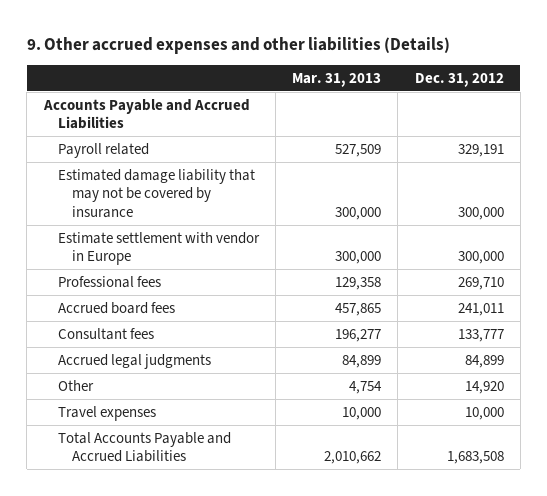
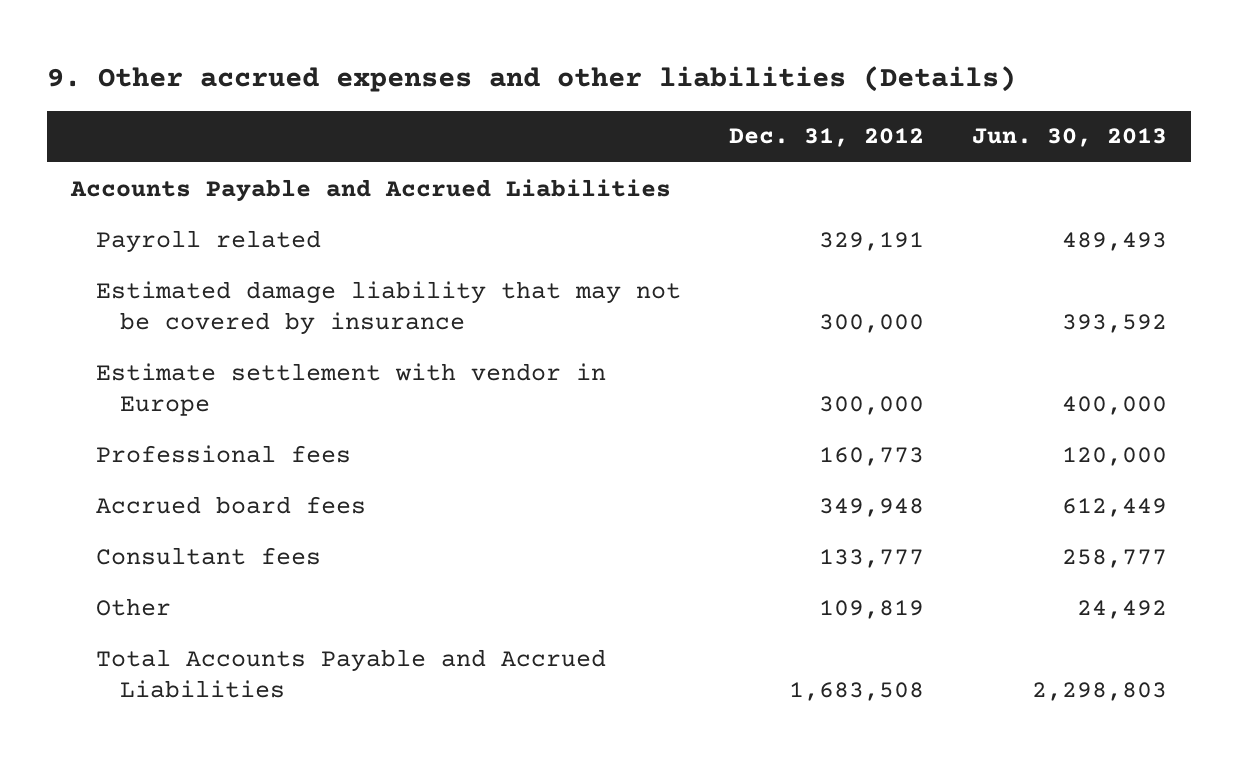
- | Mar. 31, 2013 | Dec. 31, 2012
+ | Dec. 31, 2012 | Jun. 30, 2013
- Professional fees | 129,358 | 269,710
- Accrued board fees | 457,865 | 241,011
+ Professional fees | 160,773 | 120,000
+ Accrued board fees | 349,948 | 612,449
- Accrued legal judgments | 84,899 | 84,899
- Other | 4,754 | 14,920
- Travel expenses | 10,000 | 10,000
+ Other | 109,819 | 24,492

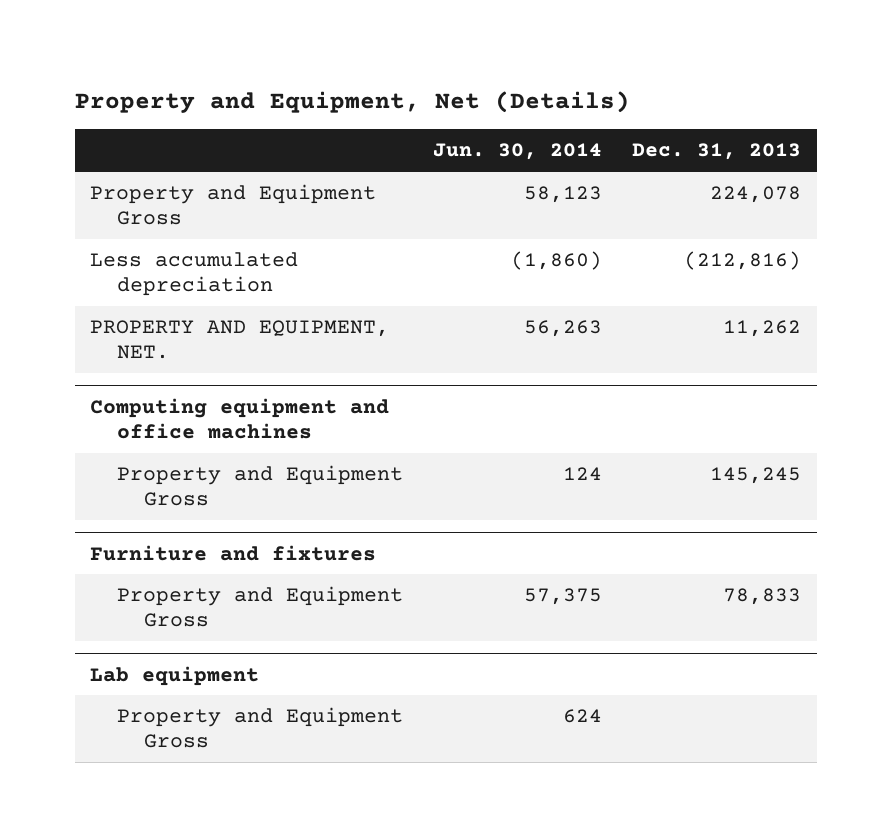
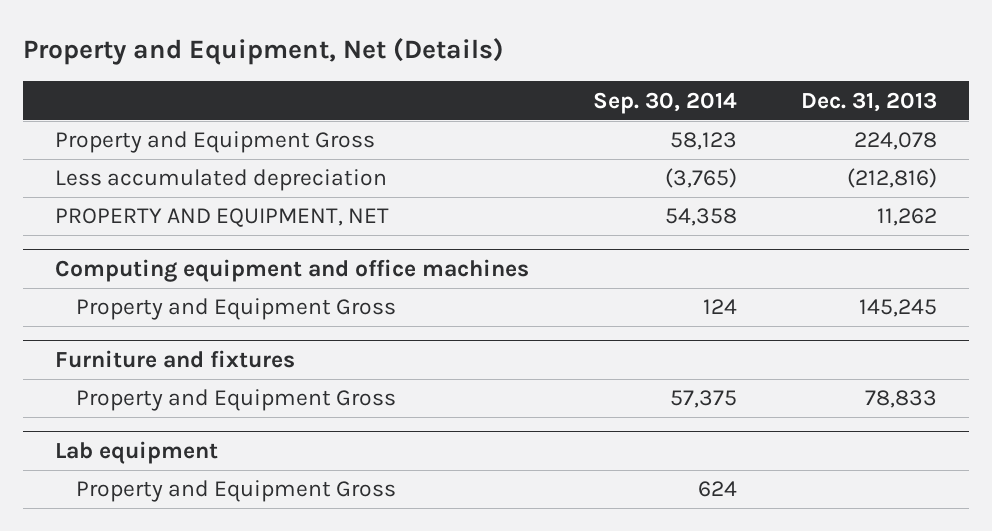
- | Jun. 30, 2014 | Dec. 31, 2013
+ | Sep. 30, 2014 | Dec. 31, 2013
- PROPERTY AND EQUIPMENT, NET. | 56,263 | 11,262
+ PROPERTY AND EQUIPMENT, NET | 54,358 | 11,262

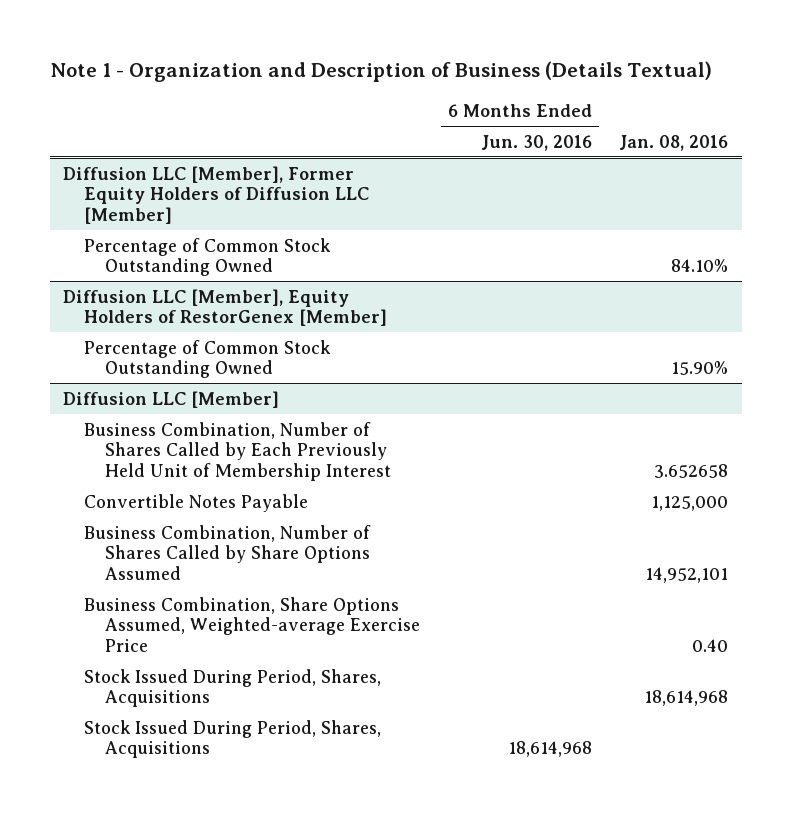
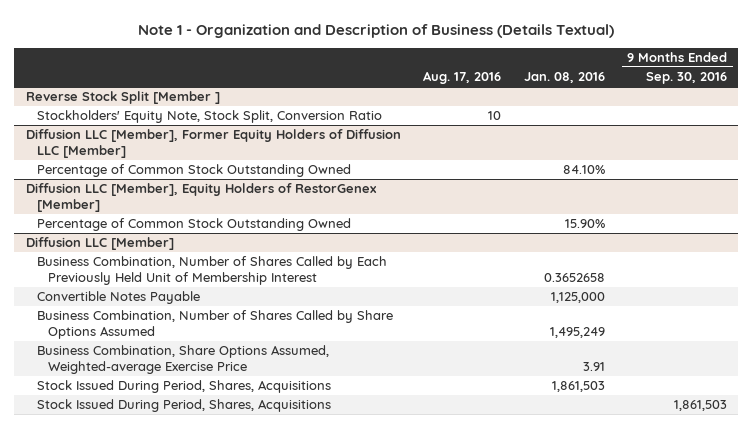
- | 6 Months Ended Jun. 30, 2016 | Jan. 08, 2016
+ | Aug. 17, 2016 | Jan. 08, 2016 | 9 Months Ended Sep. 30, 2016
+ Reverse Stock Split [Member ]
+ Stockholders' Equity Note, Stock Split, Conversion Ratio | 10 | |
@ Diffusion LLC [Member]
- Business Combination, Number of Shares Called by Each Previously Held Unit of Membership Interest | | 3.652658
+ Business Combination, Number of Shares Called by Each Previously Held Unit of Membership Interest | | 0.3652658 |
- Business Combination, Number of Shares Called by Share Options Assumed | | 14,952,101
- Business Combination, Share Options Assumed, Weighted-average Exercise Price | | 0.40
- Stock Issued During Period, Shares, Acquisitions | | 18,614,968
+ Business Combination, Number of Shares Called by Share Options Assumed | | 1,495,249 |
+ Business Combination, Share Options Assumed, Weighted-average Exercise Price | | 3.91 |
+ Stock Issued During Period, Shares, Acquisitions | | 1,861,503 |

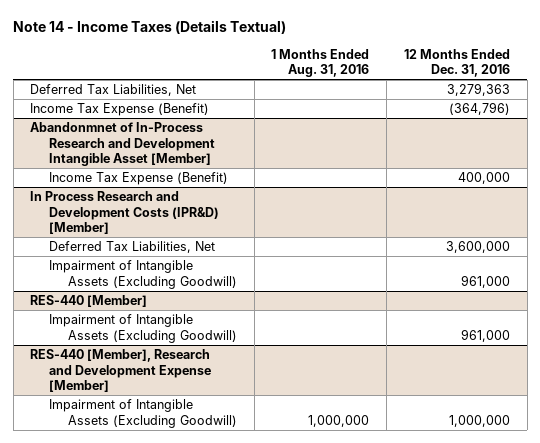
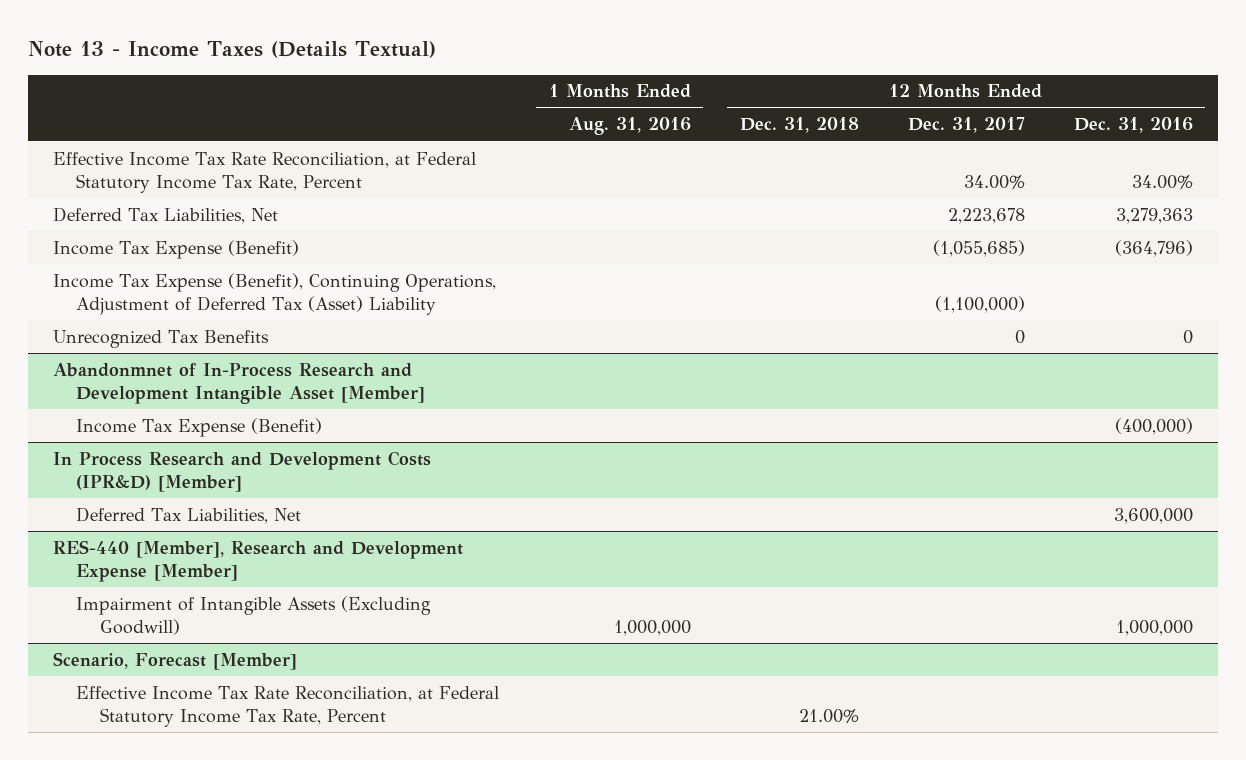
- Note 14 - Income Taxes (Details Textual)
+ Note 13 - Income Taxes (Details Textual)
- | 1 Months Ended Aug. 31, 2016 | 12 Months Ended Dec. 31, 2016
+ | 1 Months Ended Aug. 31, 2016 | 12 Months Ended Dec. 31, 2018 | 12 Months Ended Dec. 31, 2017 | 12 Months Ended Dec. 31, 2016
+ Effective Income Tax Rate Reconciliation, at Federal Statutory Income Tax Rate, Percent | | | 34.00% | 34.00%
+ Income Tax Expense (Benefit), Continuing Operations, Adjustment of Deferred Tax (Asset) Liability | | | (1,100,000) |
+ Unrecognized Tax Benefits | | | 0 | 0
@ Abandonmnet of In-Process Research and Development Intangible Asset [Member]
- Income Tax Expense (Benefit) | | 400,000
+ Income Tax Expense (Benefit) | | | | (400,000)
@ In Process Research and Development Costs (IPR&D) [Member]
- Impairment of Intangible Assets (Excluding Goodwill) | | 961,000
- RES-440 [Member]
- Impairment of Intangible Assets (Excluding Goodwill) | | 961,000
+ Scenario, Forecast [Member]
+ Effective Income Tax Rate Reconciliation, at Federal Statutory Income Tax Rate, Percent | | 21.00% | |

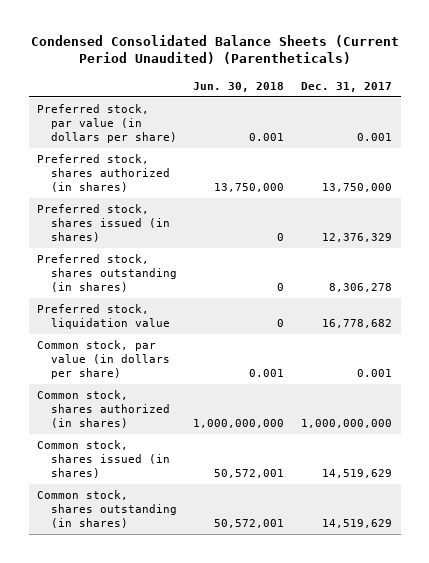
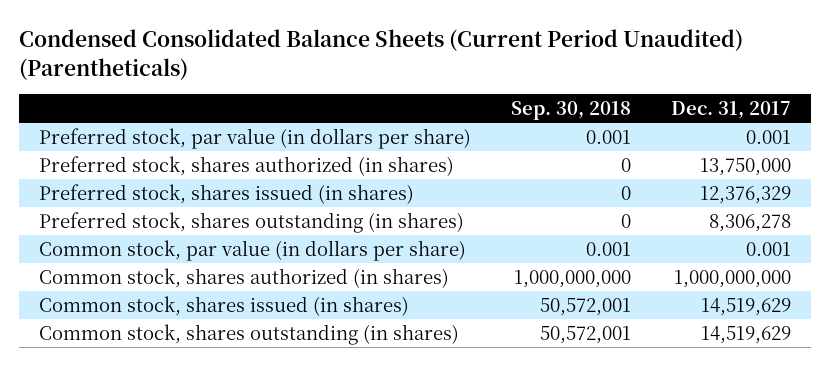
- | Jun. 30, 2018 | Dec. 31, 2017
+ | Sep. 30, 2018 | Dec. 31, 2017
- Preferred stock, liquidation value | 0 | 16,778,682

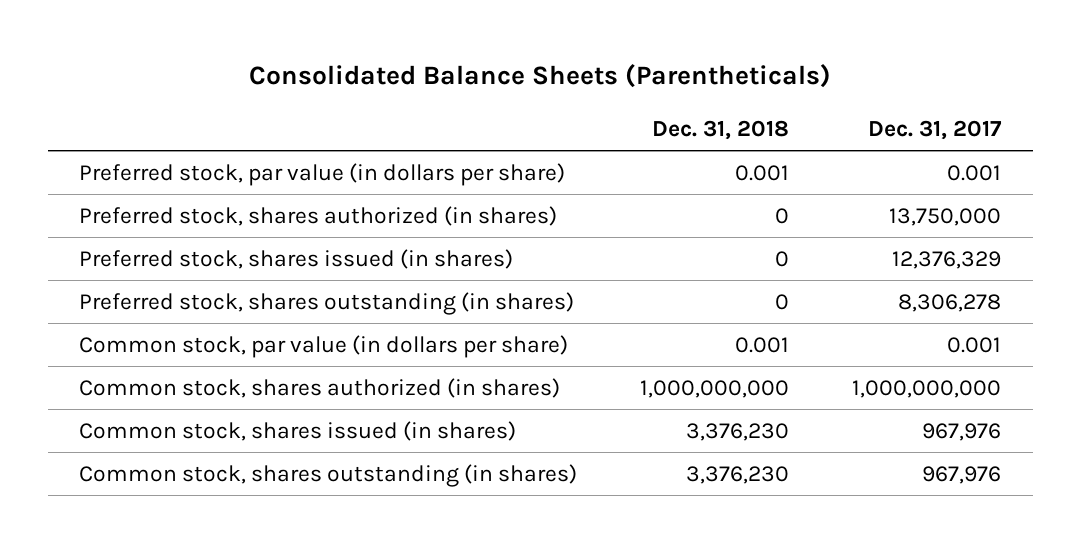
- Condensed Consolidated Balance Sheets (Current Period Unaudited) (Parentheticals)
+ Consolidated Balance Sheets (Parentheticals)
- | Sep. 30, 2018 | Dec. 31, 2017
+ | Dec. 31, 2018 | Dec. 31, 2017
- Common stock, shares issued (in shares) | 50,572,001 | 14,519,629
- Common stock, shares outstanding (in shares) | 50,572,001 | 14,519,629
+ Common stock, shares issued (in shares) | 3,376,230 | 967,976
+ Common stock, shares outstanding (in shares) | 3,376,230 | 967,976

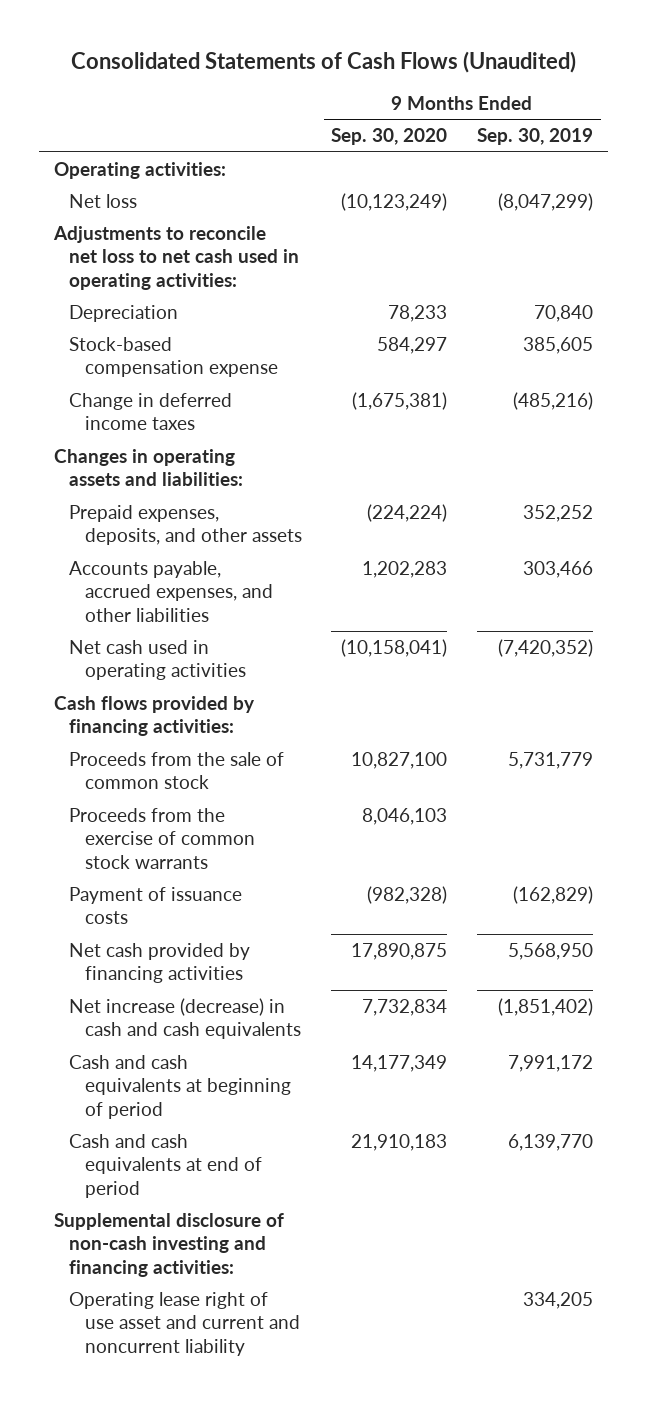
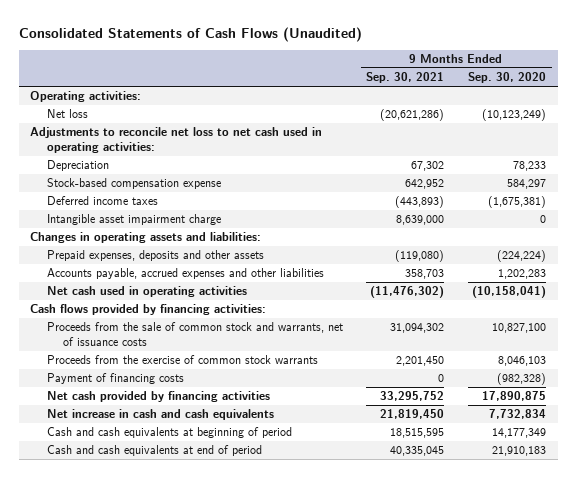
- | 9 Months Ended Sep. 30, 2020 | 9 Months Ended Sep. 30, 2019
+ | 9 Months Ended Sep. 30, 2021 | 9 Months Ended Sep. 30, 2020
- Change in deferred income taxes | (1,675,381) | (485,216)
+ Deferred income taxes | (443,893) | (1,675,381)
+ Intangible asset impairment charge | 8,639,000 | 0
- Prepaid expenses, deposits, and other assets | (224,224) | 352,252
- Accounts payable, accrued expenses, and other liabilities | 1,202,283 | 303,466
+ Prepaid expenses, deposits and other assets | (119,080) | (224,224)
+ Accounts payable, accrued expenses and other liabilities | 358,703 | 1,202,283
- Proceeds from the sale of common stock | 10,827,100 | 5,731,779
+ Proceeds from the sale of common stock and warrants, net of issuance costs | 31,094,302 | 10,827,100
- Payment of issuance costs | (982,328) | (162,829)
+ Payment of financing costs | 0 | (982,328)
- Net increase (decrease) in cash and cash equivalents | 7,732,834 | (1,851,402)
+ Net increase in cash and cash equivalents | 21,819,450 | 7,732,834
- Supplemental disclosure of non-cash investing and financing activities:
- Operating lease right of use asset and current and noncurrent liability | | 334,205

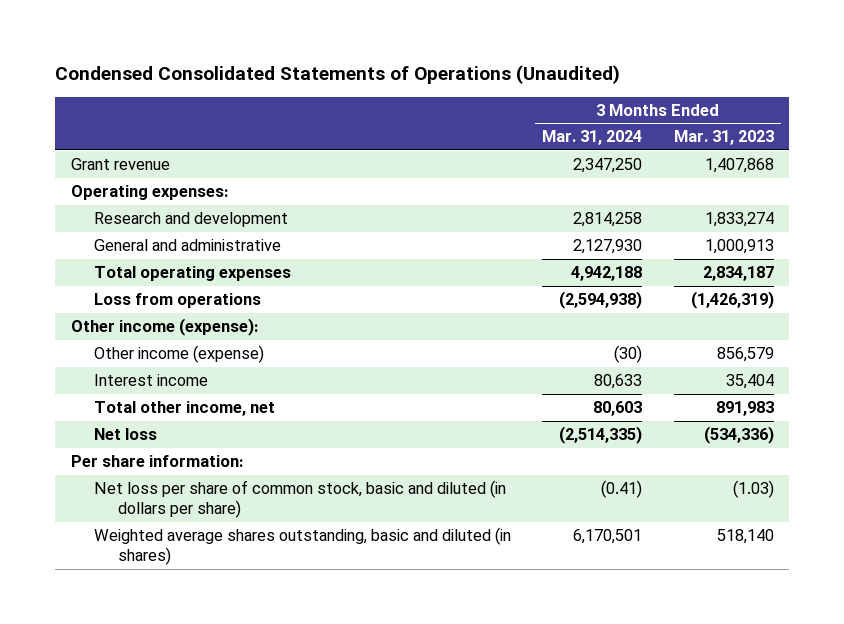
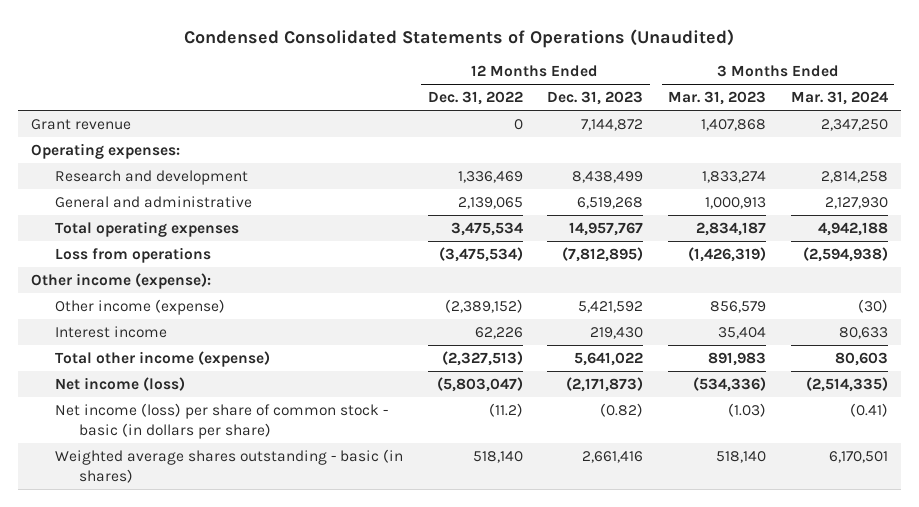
- | 3 Months Ended Mar. 31, 2024 | 3 Months Ended Mar. 31, 2023
+ | 12 Months Ended Dec. 31, 2022 | 12 Months Ended Dec. 31, 2023 | 3 Months Ended Mar. 31, 2023 | 3 Months Ended Mar. 31, 2024
- Total other income, net | 80,603 | 891,983
- Net loss | (2,514,335) | (534,336)
- Per share information:
- Net loss per share of common stock, basic and diluted (in dollars per share) | (0.41) | (1.03)
- Weighted average shares outstanding, basic and diluted (in shares) | 6,170,501 | 518,140
+ Total other income (expense) | (2,327,513) | 5,641,022 | 891,983 | 80,603
+ Net income (loss) | (5,803,047) | (2,171,873) | (534,336) | (2,514,335)
+ Net income (loss) per share of common stock - basic (in dollars per share) | (11.2) | (0.82) | (1.03) | (0.41)
+ Weighted average shares outstanding - basic (in shares) | 518,140 | 2,661,416 | 518,140 | 6,170,501

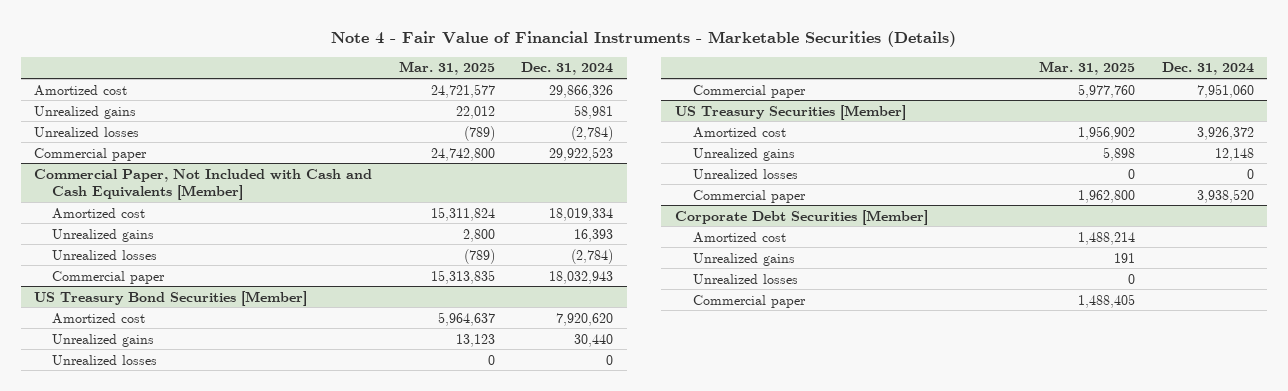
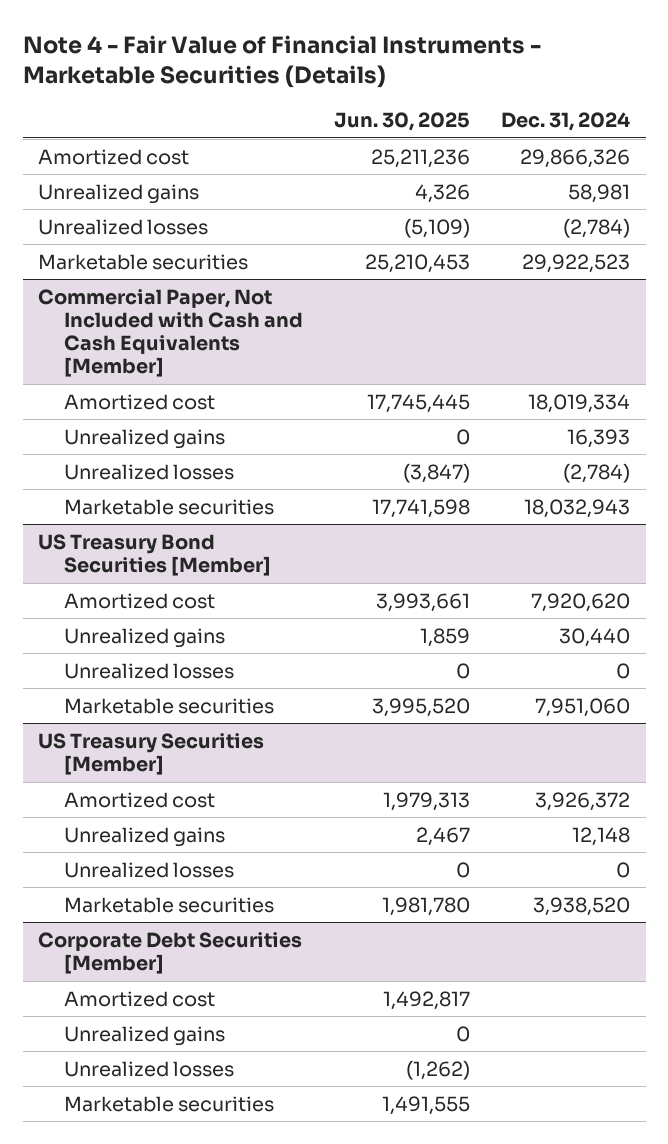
- | Mar. 31, 2025 | Dec. 31, 2024
+ | Jun. 30, 2025 | Dec. 31, 2024
- Commercial paper | 24,742,800 | 29,922,523
+ Marketable securities | 25,210,453 | 29,922,523
@ Commercial Paper, Not Included with Cash and Cash Equivalents [Member]
- Commercial paper | 15,313,835 | 18,032,943
+ Marketable securities | 17,741,598 | 18,032,943
@ US Treasury Bond Securities [Member]
- Commercial paper | 5,977,760 | 7,951,060
+ Marketable securities | 3,995,520 | 7,951,060
@ US Treasury Securities [Member]
- Commercial paper | 1,962,800 | 3,938,520
+ Marketable securities | 1,981,780 | 3,938,520
@ Corporate Debt Securities [Member]
- Commercial paper | 1,488,405 |
+ Marketable securities | 1,491,555 |

